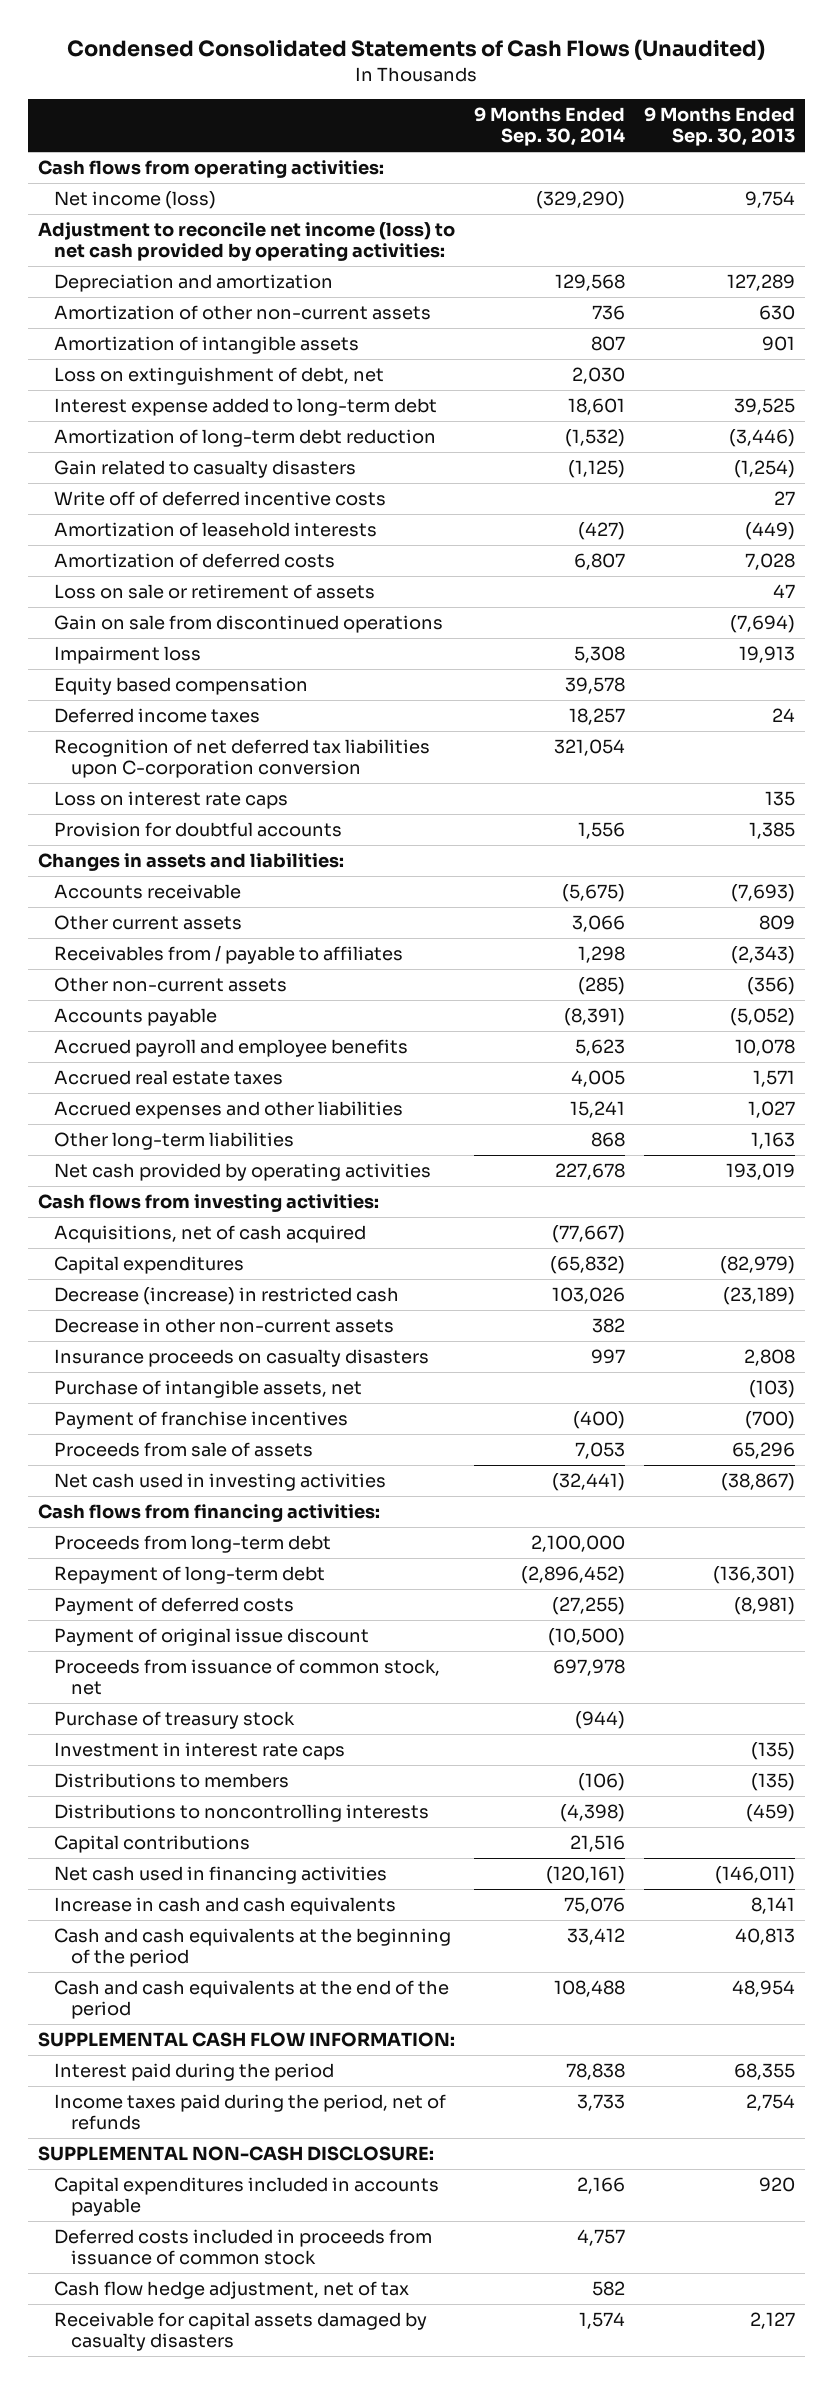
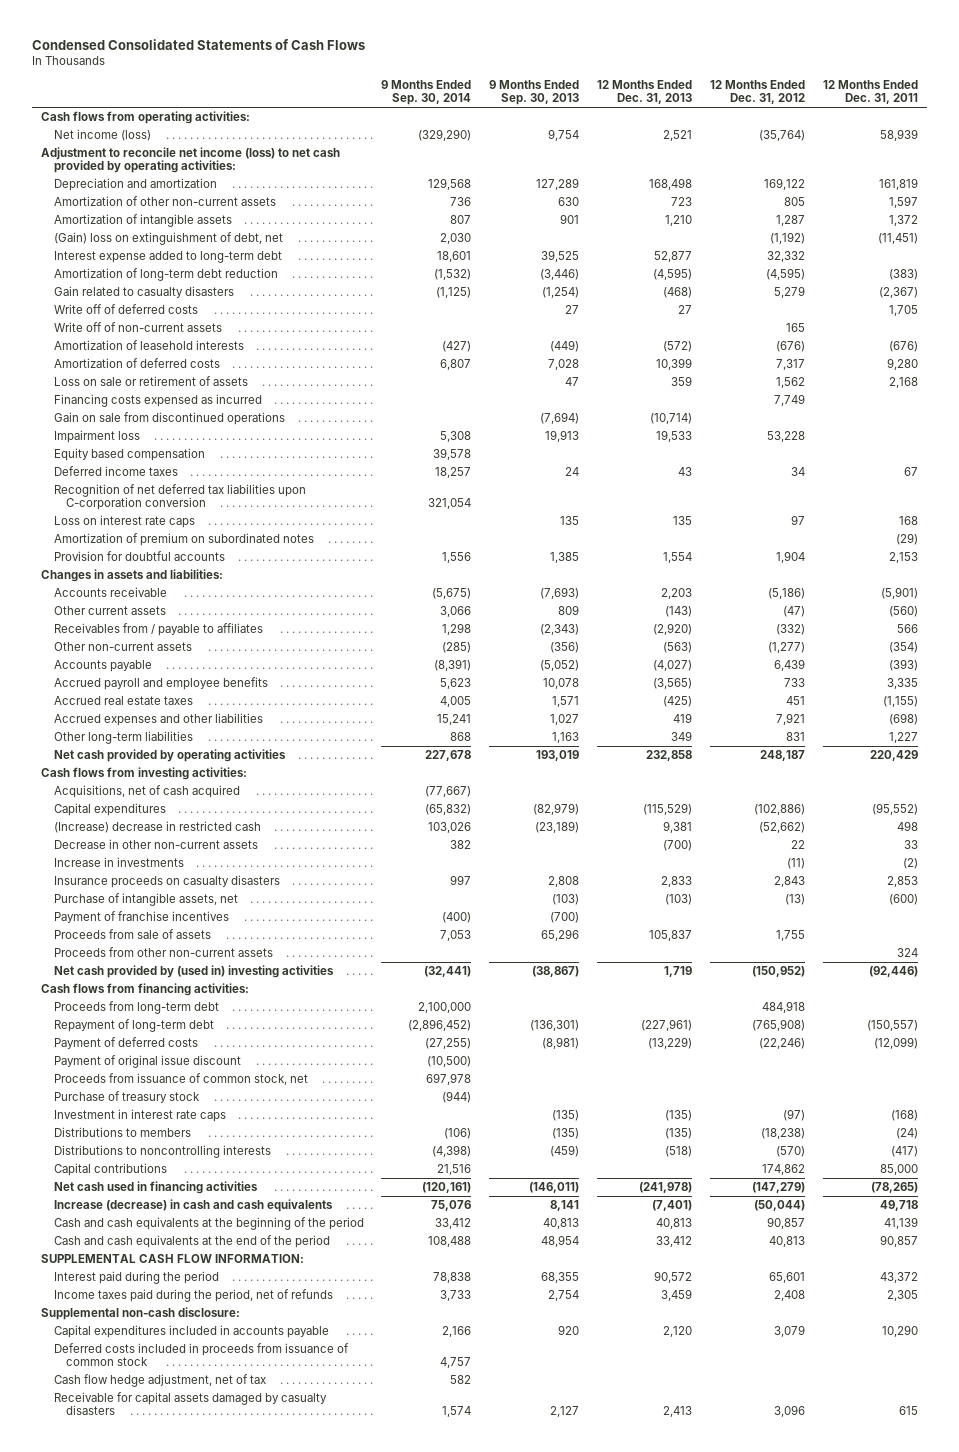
- Condensed Consolidated Statements of Cash Flows (Unaudited)
+ Condensed Consolidated Statements of Cash Flows
- | 9 Months Ended Sep. 30, 2014 | 9 Months Ended Sep. 30, 2013
+ | 9 Months Ended Sep. 30, 2014 | 9 Months Ended Sep. 30, 2013 | 12 Months Ended Dec. 31, 2013 | 12 Months Ended Dec. 31, 2012 | 12 Months Ended Dec. 31, 2011
- Loss on extinguishment of debt, net | 2,030 |
+ (Gain) loss on extinguishment of debt, net | 2,030 | | | (1,192) | (11,451)
- Write off of deferred incentive costs | | 27
+ Write off of deferred costs | | 27 | 27 | | 1,705
+ Write off of non-current assets | | | | 165 |
+ Financing costs expensed as incurred | | | | 7,749 |
+ Amortization of premium on subordinated notes | | | | | (29)
- Decrease (increase) in restricted cash | 103,026 | (23,189)
+ (Increase) decrease in restricted cash | 103,026 | (23,189) | 9,381 | (52,662) | 498
+ Increase in investments | | | | (11) | (2)
- Net cash used in investing activities | (32,441) | (38,867)
+ Proceeds from other non-current assets | | | | | 324
+ Net cash provided by (used in) investing activities | (32,441) | (38,867) | 1,719 | (150,952) | (92,446)
- Increase in cash and cash equivalents | 75,076 | 8,141
+ Increase (decrease) in cash and cash equivalents | 75,076 | 8,141 | (7,401) | (50,044) | 49,718
- SUPPLEMENTAL NON-CASH DISCLOSURE:
+ Supplemental non-cash disclosure:

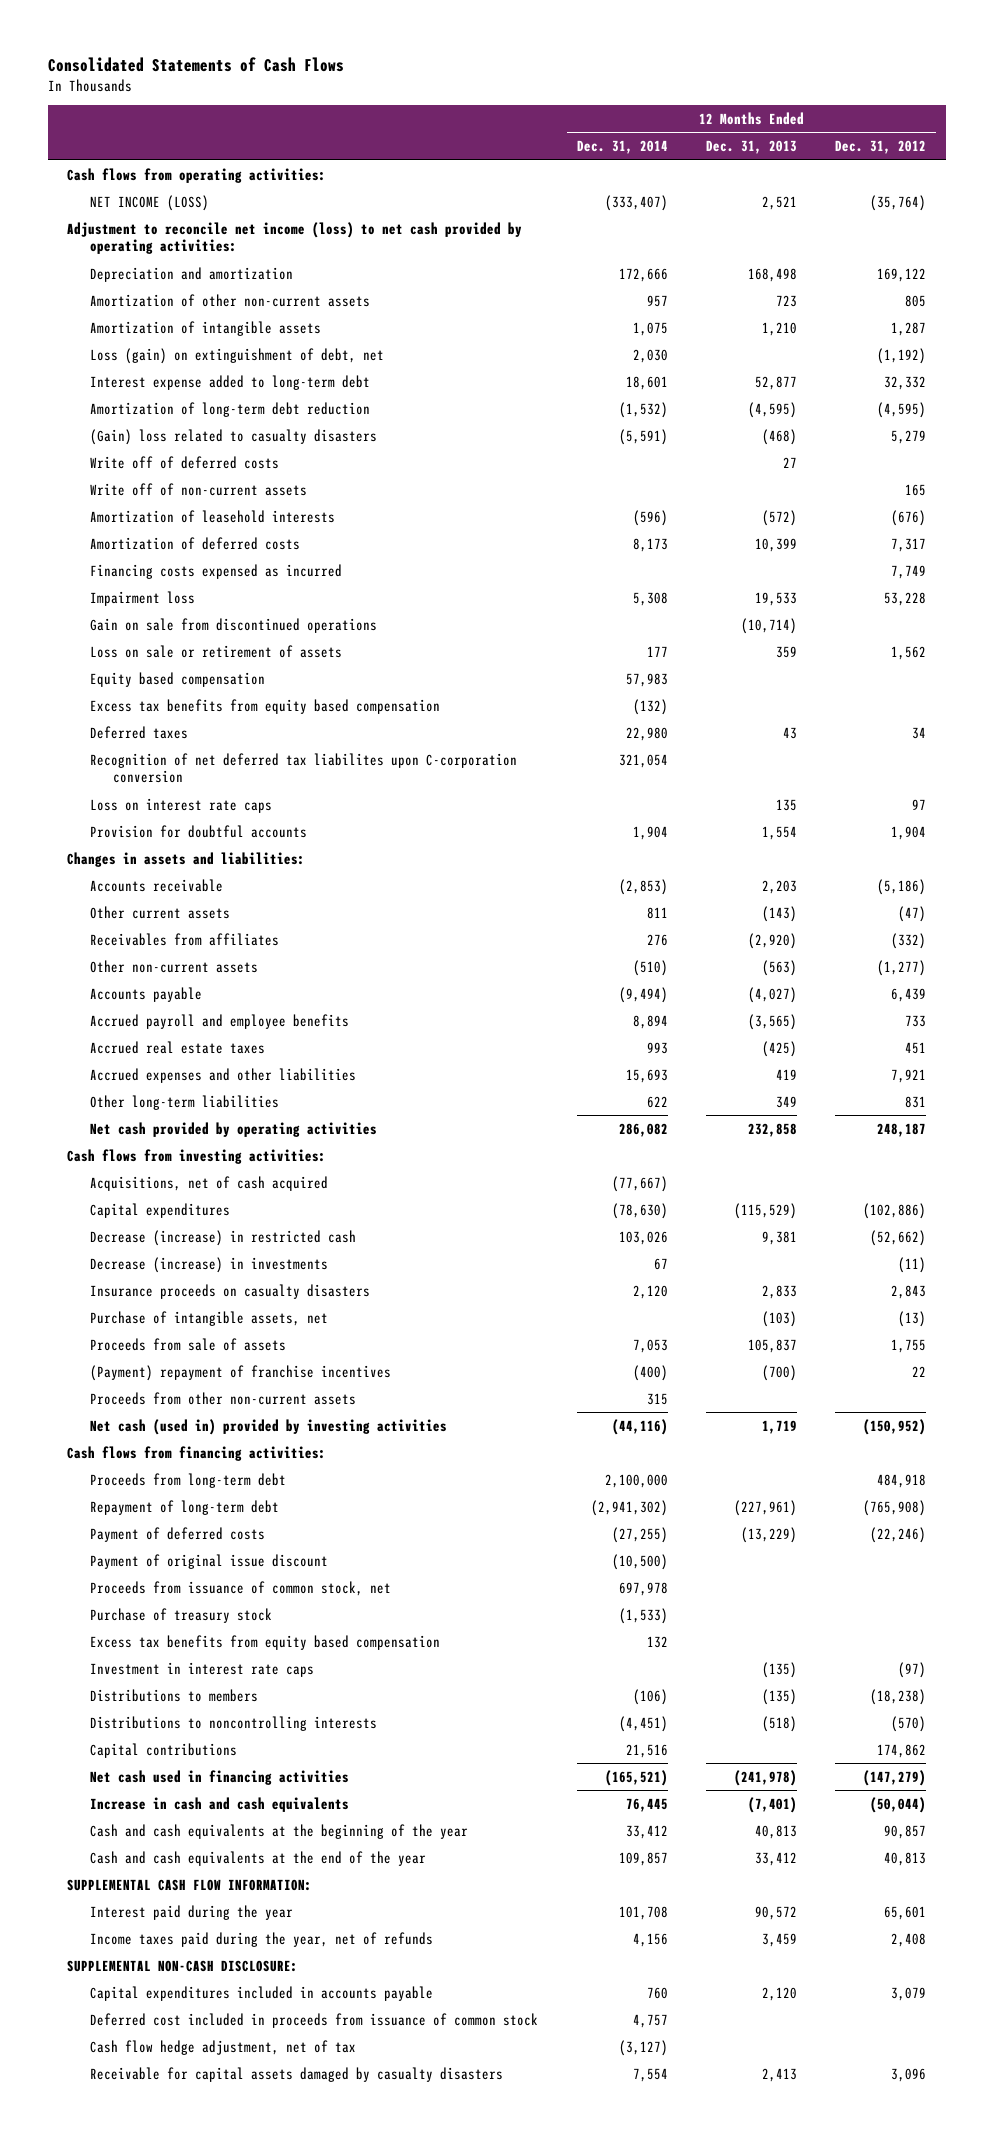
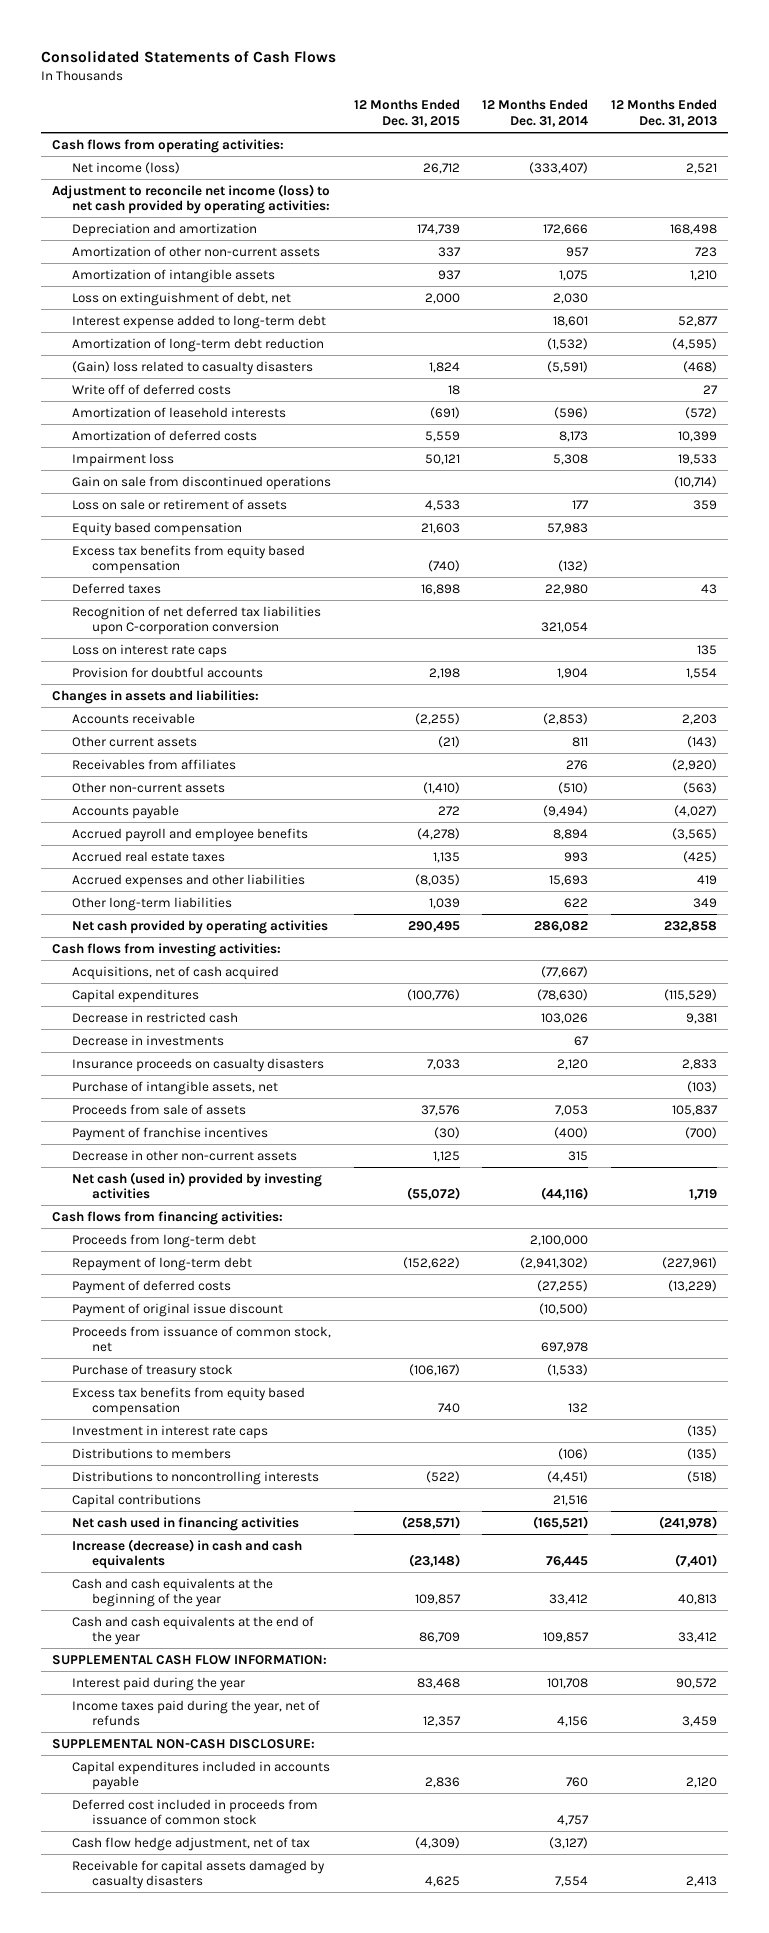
- | 12 Months Ended Dec. 31, 2014 | 12 Months Ended Dec. 31, 2013 | 12 Months Ended Dec. 31, 2012
+ | 12 Months Ended Dec. 31, 2015 | 12 Months Ended Dec. 31, 2014 | 12 Months Ended Dec. 31, 2013
- NET INCOME (LOSS) | (333,407) | 2,521 | (35,764)
+ Net income (loss) | 26,712 | (333,407) | 2,521
- Loss (gain) on extinguishment of debt, net | 2,030 | | (1,192)
+ Loss on extinguishment of debt, net | 2,000 | 2,030 |
- Write off of non-current assets | | | 165
- Financing costs expensed as incurred | | | 7,749
- Recognition of net deferred tax liabilites upon C-corporation conversion | 321,054 | |
+ Recognition of net deferred tax liabilities upon C-corporation conversion | | 321,054 |
- Decrease (increase) in restricted cash | 103,026 | 9,381 | (52,662)
- Decrease (increase) in investments | 67 | | (11)
+ Decrease in restricted cash | | 103,026 | 9,381
+ Decrease in investments | | 67 |
- (Payment) repayment of franchise incentives | (400) | (700) | 22
- Proceeds from other non-current assets | 315 | |
+ Payment of franchise incentives | (30) | (400) | (700)
+ Decrease in other non-current assets | 1,125 | 315 |
- Increase in cash and cash equivalents | 76,445 | (7,401) | (50,044)
+ Increase (decrease) in cash and cash equivalents | (23,148) | 76,445 | (7,401)

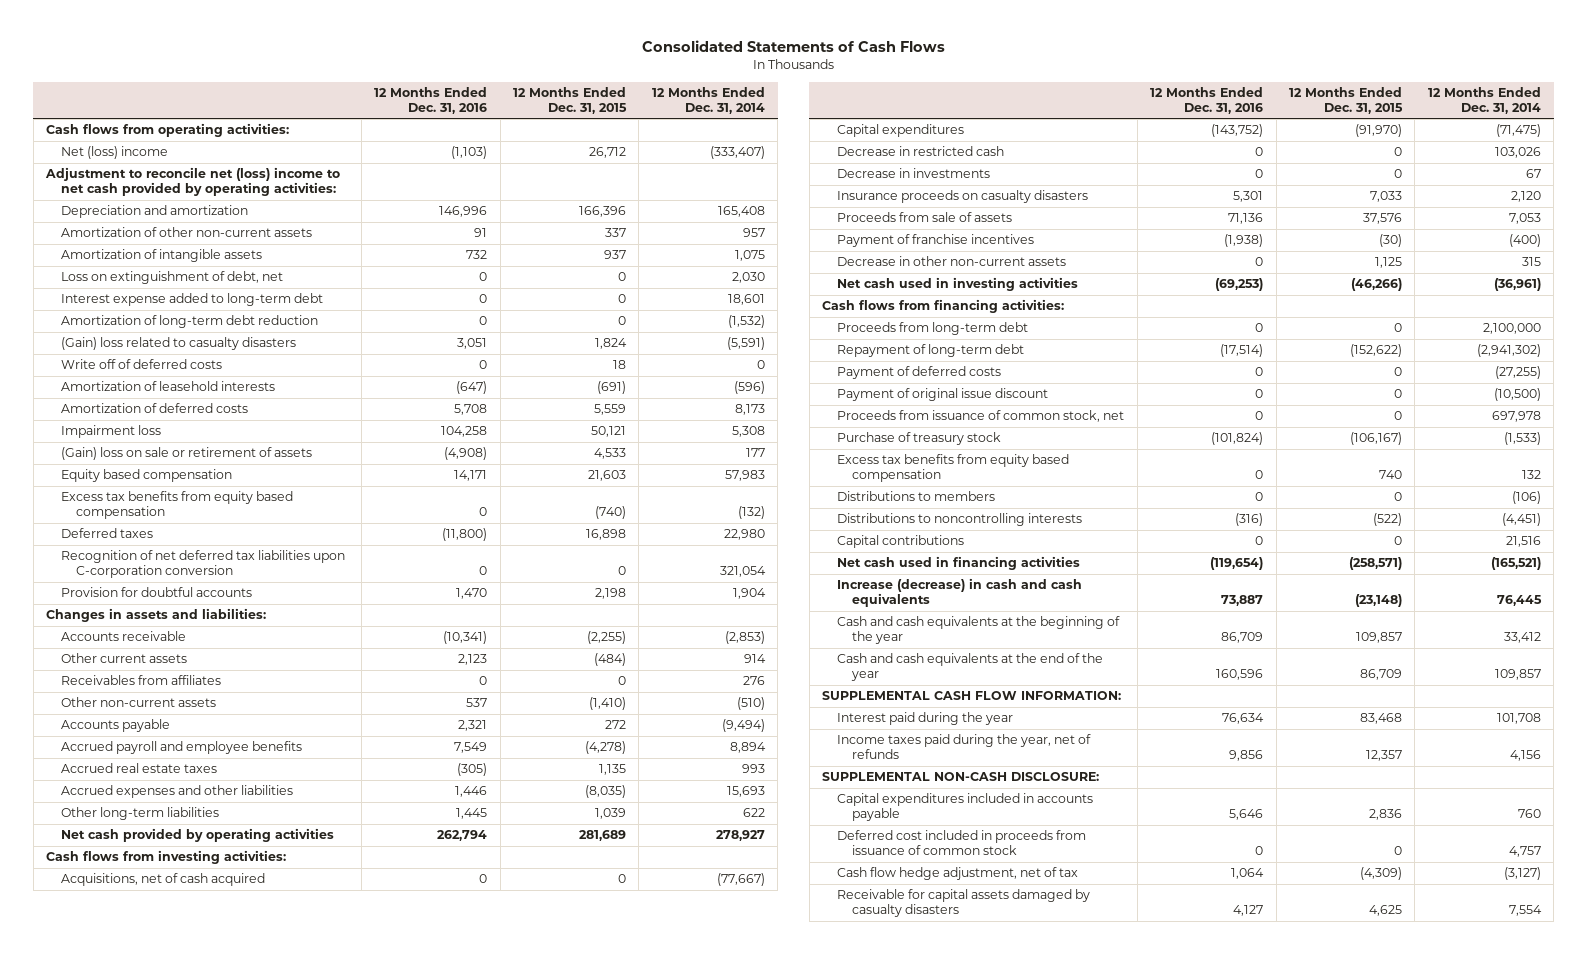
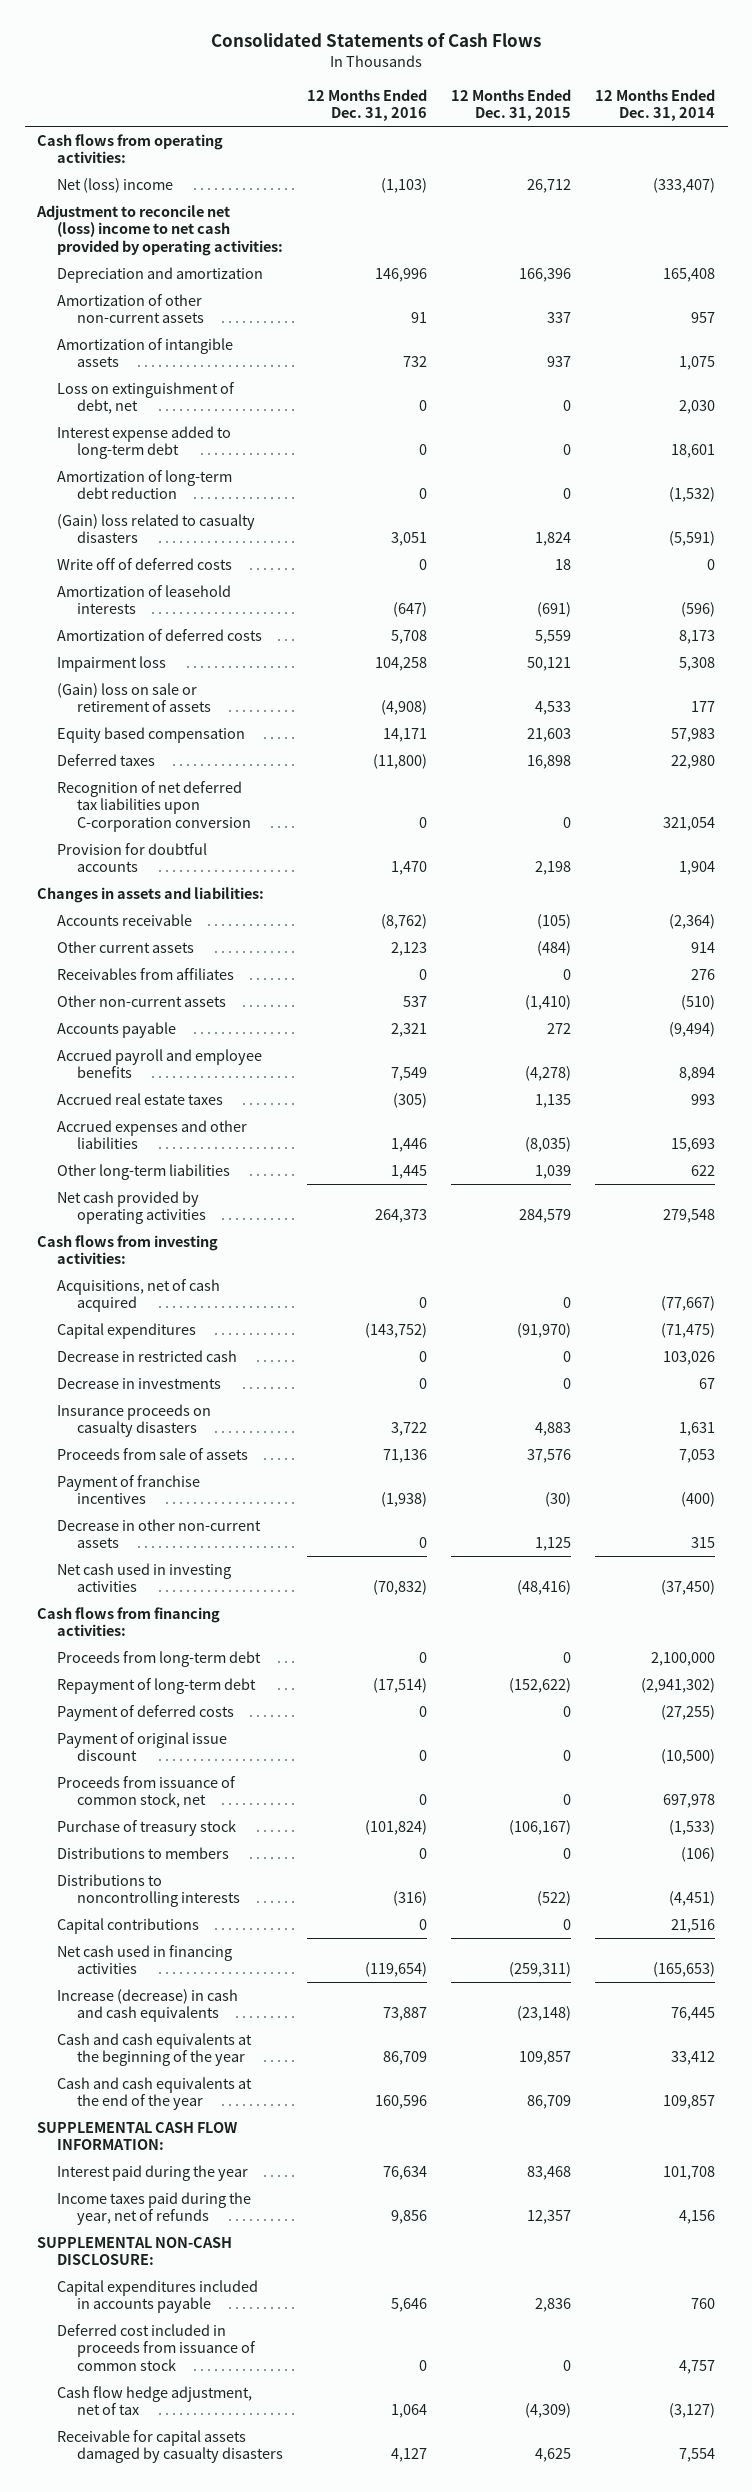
- Excess tax benefits from equity based compensation | 0 | (740) | (132)
- Accounts receivable | (10,341) | (2,255) | (2,853)
+ Accounts receivable | (8,762) | (105) | (2,364)
- Net cash provided by operating activities | 262,794 | 281,689 | 278,927
+ Net cash provided by operating activities | 264,373 | 284,579 | 279,548
- Insurance proceeds on casualty disasters | 5,301 | 7,033 | 2,120
+ Insurance proceeds on casualty disasters | 3,722 | 4,883 | 1,631
- Net cash used in investing activities | (69,253) | (46,266) | (36,961)
+ Net cash used in investing activities | (70,832) | (48,416) | (37,450)
- Excess tax benefits from equity based compensation | 0 | 740 | 132
- Net cash used in financing activities | (119,654) | (258,571) | (165,521)
+ Net cash used in financing activities | (119,654) | (259,311) | (165,653)

